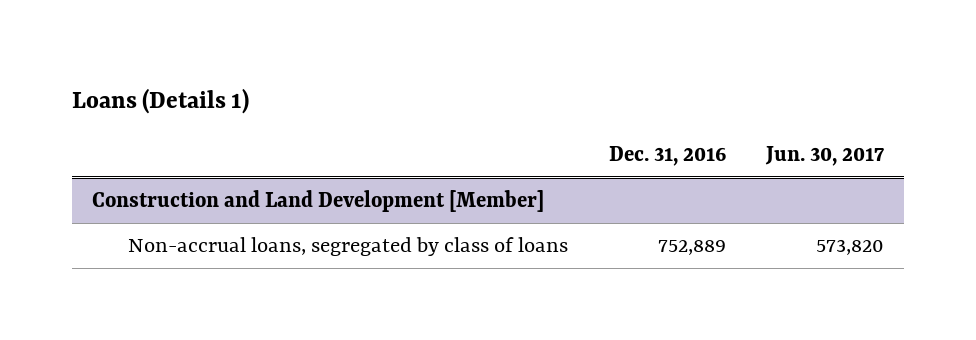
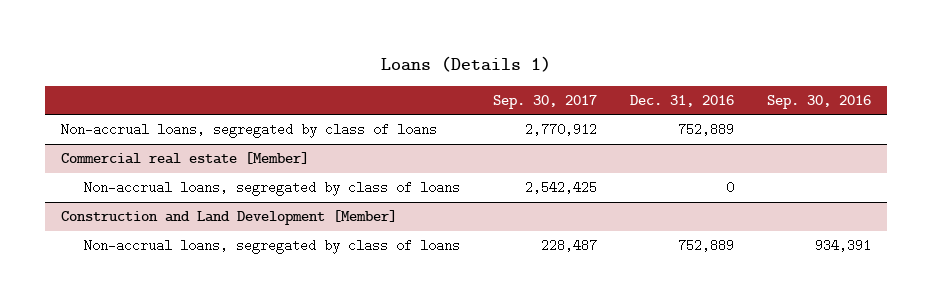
- | Dec. 31, 2016 | Jun. 30, 2017
+ | Sep. 30, 2017 | Dec. 31, 2016 | Sep. 30, 2016
+ Non-accrual loans, segregated by class of loans | 2,770,912 | 752,889 |
+ Commercial real estate [Member]
+ Non-accrual loans, segregated by class of loans | 2,542,425 | 0 |

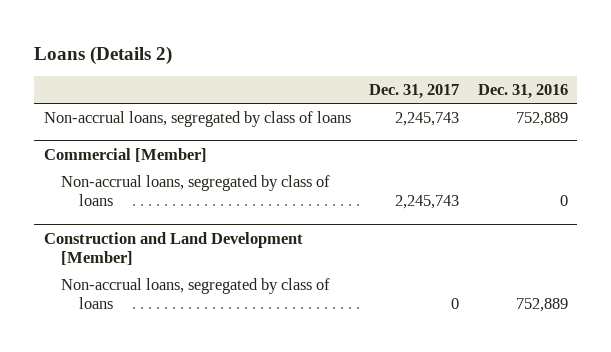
- Loans (Details 1)
+ Loans (Details 2)
- | Sep. 30, 2017 | Dec. 31, 2016 | Sep. 30, 2016
+ | Dec. 31, 2017 | Dec. 31, 2016
- Commercial real estate [Member]
+ Commercial [Member]

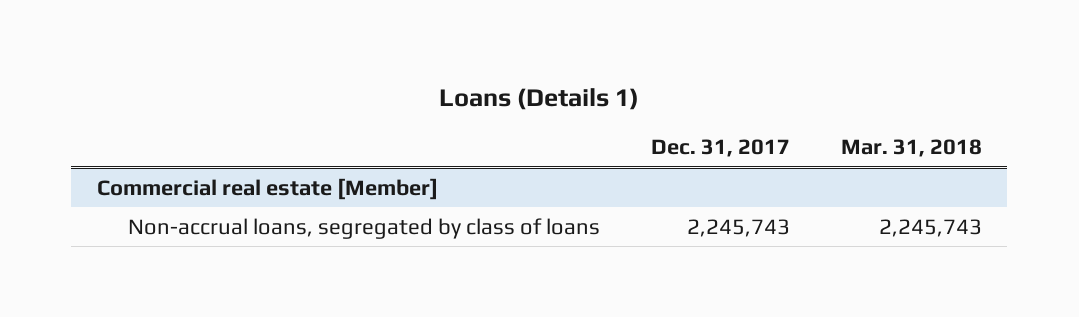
- Loans (Details 2)
+ Loans (Details 1)
- | Dec. 31, 2017 | Dec. 31, 2016
+ | Dec. 31, 2017 | Mar. 31, 2018
- Non-accrual loans, segregated by class of loans | 2,245,743 | 752,889
- Commercial [Member]
+ Commercial real estate [Member]
- Construction and Land Development [Member]
- Non-accrual loans, segregated by class of loans | 0 | 752,889

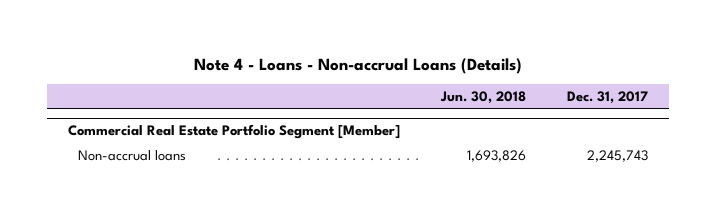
- Loans (Details 1)
+ Note 4 - Loans - Non-accrual Loans (Details)
- | Dec. 31, 2017 | Mar. 31, 2018
+ | Jun. 30, 2018 | Dec. 31, 2017
- Commercial real estate [Member]
- Non-accrual loans, segregated by class of loans | 2,245,743 | 2,245,743
+ Commercial Real Estate Portfolio Segment [Member]
+ Non-accrual loans | 1,693,826 | 2,245,743

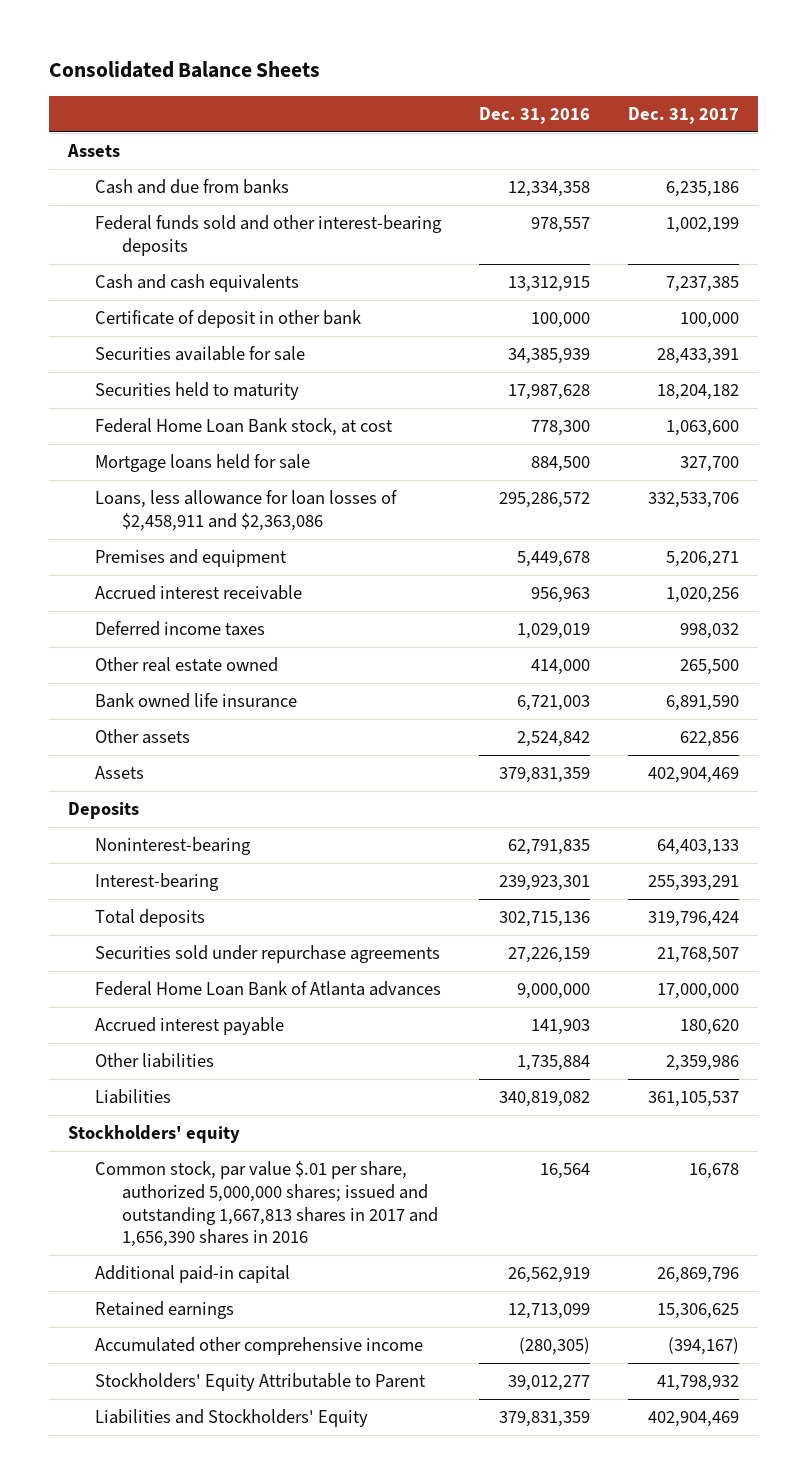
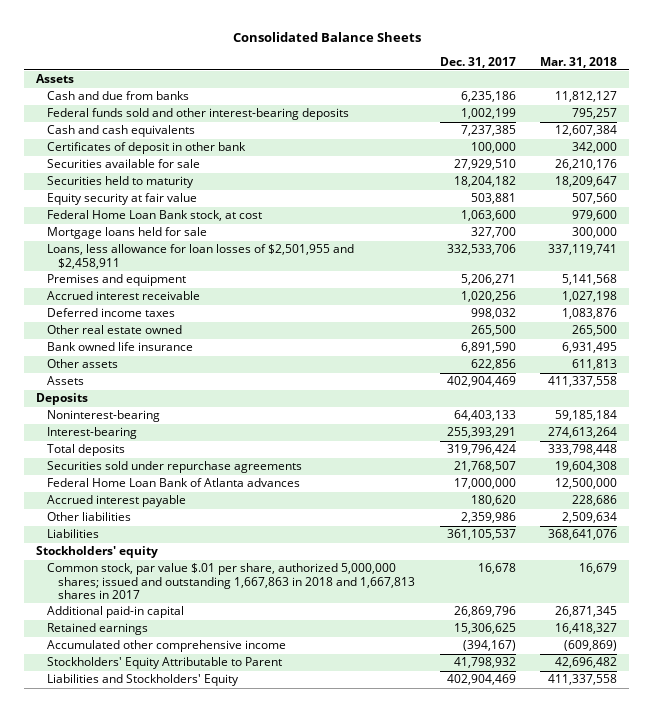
- | Dec. 31, 2016 | Dec. 31, 2017
+ | Dec. 31, 2017 | Mar. 31, 2018
- Certificate of deposit in other bank | 100,000 | 100,000
- Securities available for sale | 34,385,939 | 28,433,391
+ Certificates of deposit in other bank | 100,000 | 342,000
+ Securities available for sale | 27,929,510 | 26,210,176
+ Equity security at fair value | 503,881 | 507,560
- Loans, less allowance for loan losses of $2,458,911 and $2,363,086 | 295,286,572 | 332,533,706
+ Loans, less allowance for loan losses of $2,501,955 and $2,458,911 | 332,533,706 | 337,119,741
- Common stock, par value $.01 per share, authorized 5,000,000 shares; issued and outstanding 1,667,813 shares in 2017 and 1,656,390 shares in 2016 | 16,564 | 16,678
+ Common stock, par value $.01 per share, authorized 5,000,000 shares; issued and outstanding 1,667,863 in 2018 and 1,667,813 shares in 2017 | 16,678 | 16,679

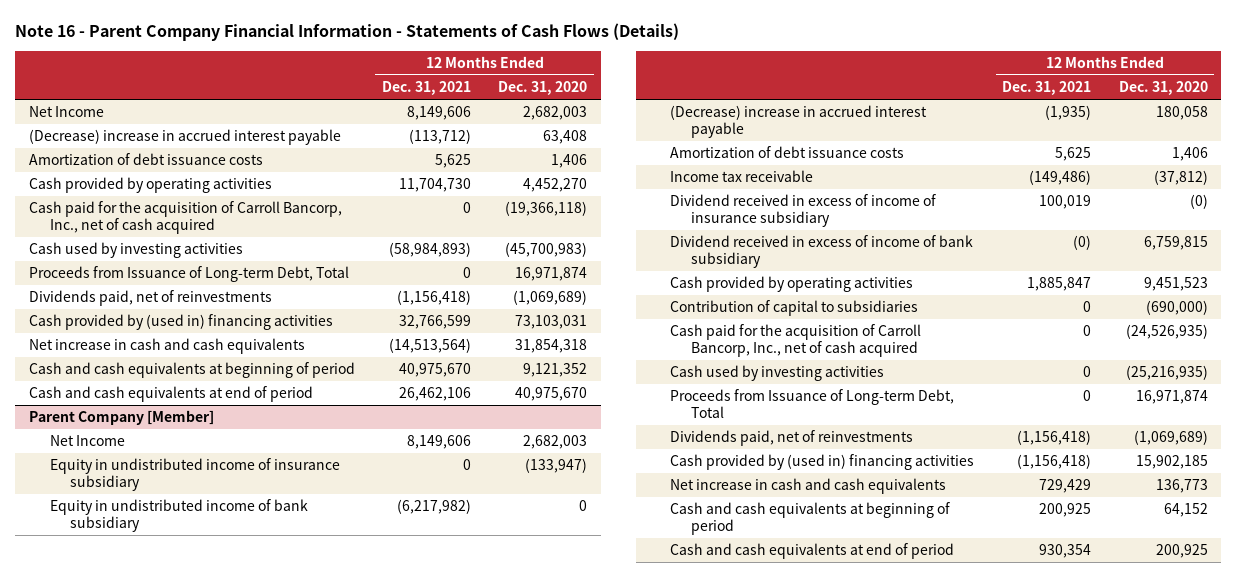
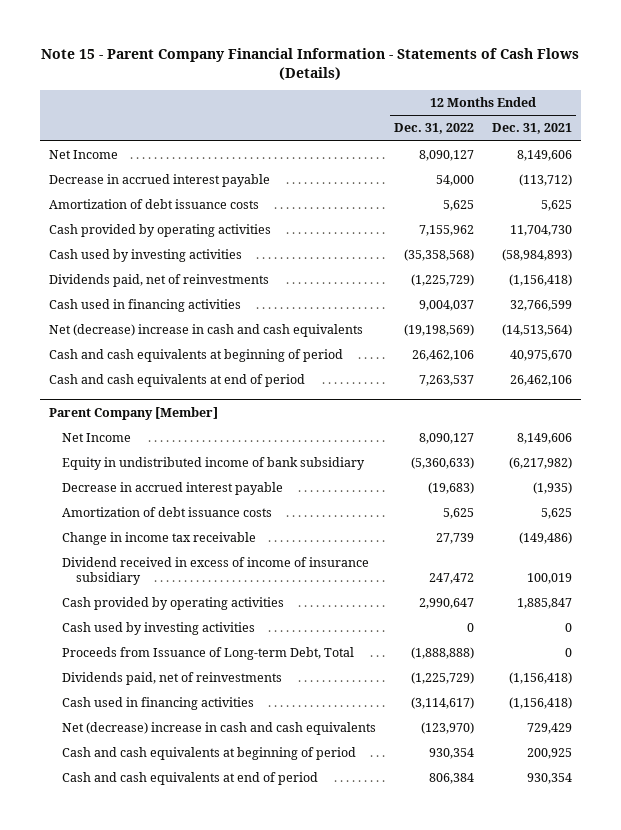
- Note 16 - Parent Company Financial Information - Statements of Cash Flows (Details)
+ Note 15 - Parent Company Financial Information - Statements of Cash Flows (Details)
- | 12 Months Ended Dec. 31, 2021 | 12 Months Ended Dec. 31, 2020
+ | 12 Months Ended Dec. 31, 2022 | 12 Months Ended Dec. 31, 2021
- (Decrease) increase in accrued interest payable | (113,712) | 63,408
+ Decrease in accrued interest payable | 54,000 | (113,712)
- Cash paid for the acquisition of Carroll Bancorp, Inc., net of cash acquired | 0 | (19,366,118)
- Proceeds from Issuance of Long-term Debt, Total | 0 | 16,971,874
- Cash provided by (used in) financing activities | 32,766,599 | 73,103,031
- Net increase in cash and cash equivalents | (14,513,564) | 31,854,318
+ Cash used in financing activities | 9,004,037 | 32,766,599
+ Net (decrease) increase in cash and cash equivalents | (19,198,569) | (14,513,564)
@ Parent Company [Member]
- Equity in undistributed income of insurance subsidiary | 0 | (133,947)
- (Decrease) increase in accrued interest payable | (1,935) | 180,058
+ Decrease in accrued interest payable | (19,683) | (1,935)
- Income tax receivable | (149,486) | (37,812)
+ Change in income tax receivable | 27,739 | (149,486)
- Dividend received in excess of income of bank subsidiary | (0) | 6,759,815
- Contribution of capital to subsidiaries | 0 | (690,000)
- Cash paid for the acquisition of Carroll Bancorp, Inc., net of cash acquired | 0 | (24,526,935)
- Cash provided by (used in) financing activities | (1,156,418) | 15,902,185
- Net increase in cash and cash equivalents | 729,429 | 136,773
+ Cash used in financing activities | (3,114,617) | (1,156,418)
+ Net (decrease) increase in cash and cash equivalents | (123,970) | 729,429

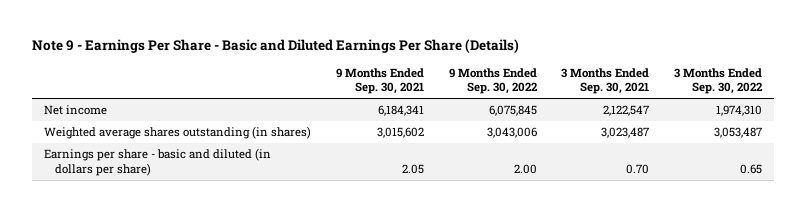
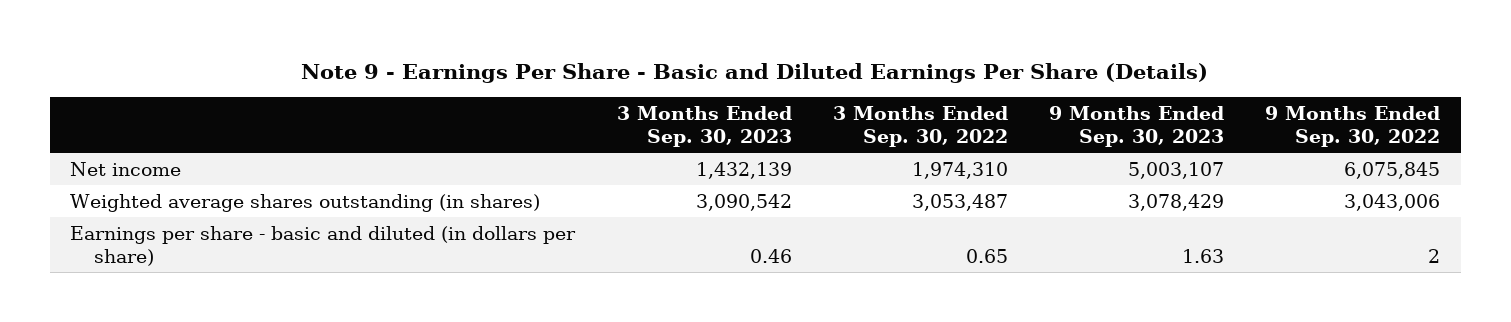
- | 9 Months Ended Sep. 30, 2021 | 9 Months Ended Sep. 30, 2022 | 3 Months Ended Sep. 30, 2021 | 3 Months Ended Sep. 30, 2022
+ | 3 Months Ended Sep. 30, 2023 | 3 Months Ended Sep. 30, 2022 | 9 Months Ended Sep. 30, 2023 | 9 Months Ended Sep. 30, 2022
- Earnings per share - basic and diluted (in dollars per share) | 2.05 | 2.00 | 0.70 | 0.65
+ Earnings per share - basic and diluted (in dollars per share) | 0.46 | 0.65 | 1.63 | 2

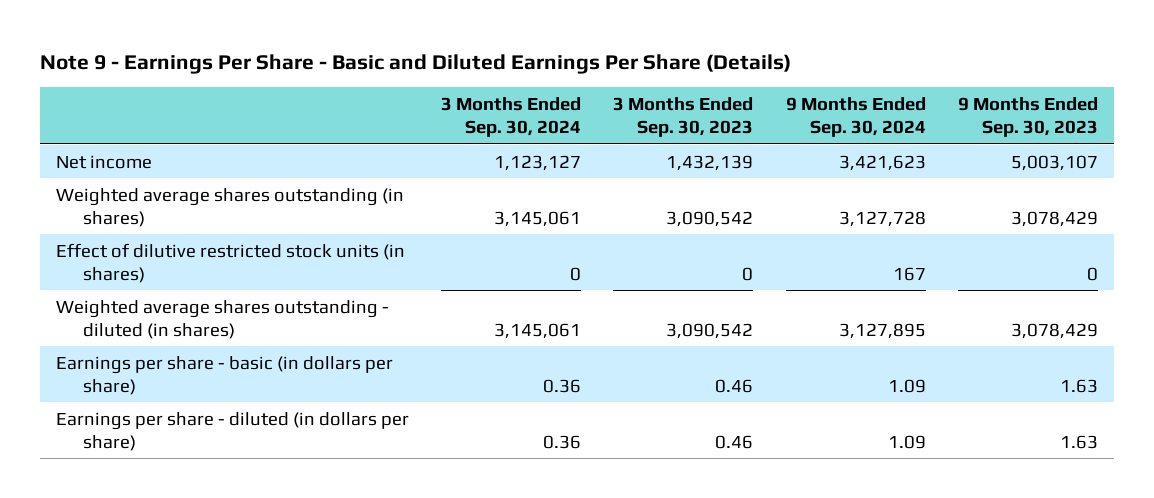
- | 3 Months Ended Sep. 30, 2023 | 3 Months Ended Sep. 30, 2022 | 9 Months Ended Sep. 30, 2023 | 9 Months Ended Sep. 30, 2022
+ | 3 Months Ended Sep. 30, 2024 | 3 Months Ended Sep. 30, 2023 | 9 Months Ended Sep. 30, 2024 | 9 Months Ended Sep. 30, 2023
- Earnings per share - basic and diluted (in dollars per share) | 0.46 | 0.65 | 1.63 | 2
+ Effect of dilutive restricted stock units (in shares) | 0 | 0 | 167 | 0
+ Weighted average shares outstanding - diluted (in shares) | 3,145,061 | 3,090,542 | 3,127,895 | 3,078,429
+ Earnings per share - basic (in dollars per share) | 0.36 | 0.46 | 1.09 | 1.63
+ Earnings per share - diluted (in dollars per share) | 0.36 | 0.46 | 1.09 | 1.63

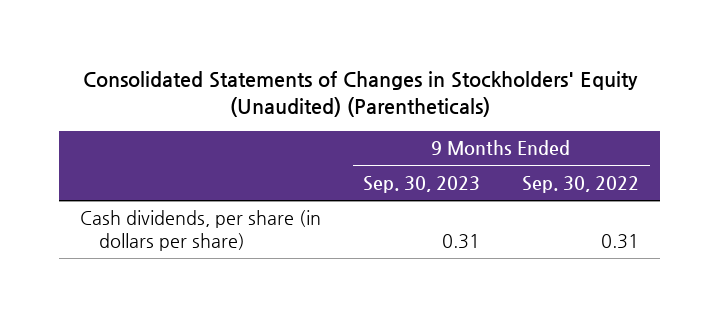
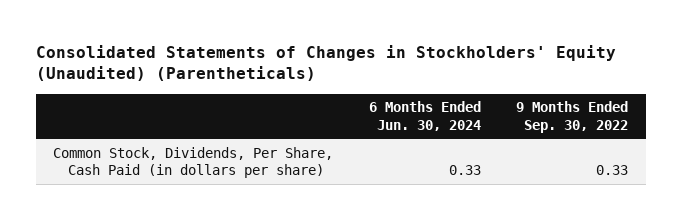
- | 9 Months Ended Sep. 30, 2023 | 9 Months Ended Sep. 30, 2022
+ | 6 Months Ended Jun. 30, 2024 | 9 Months Ended Sep. 30, 2022
- Cash dividends, per share (in dollars per share) | 0.31 | 0.31
+ Common Stock, Dividends, Per Share, Cash Paid (in dollars per share) | 0.33 | 0.33

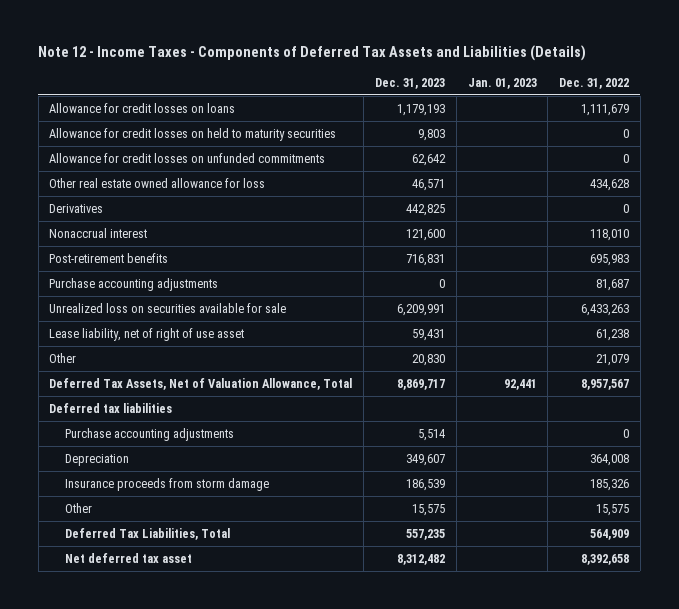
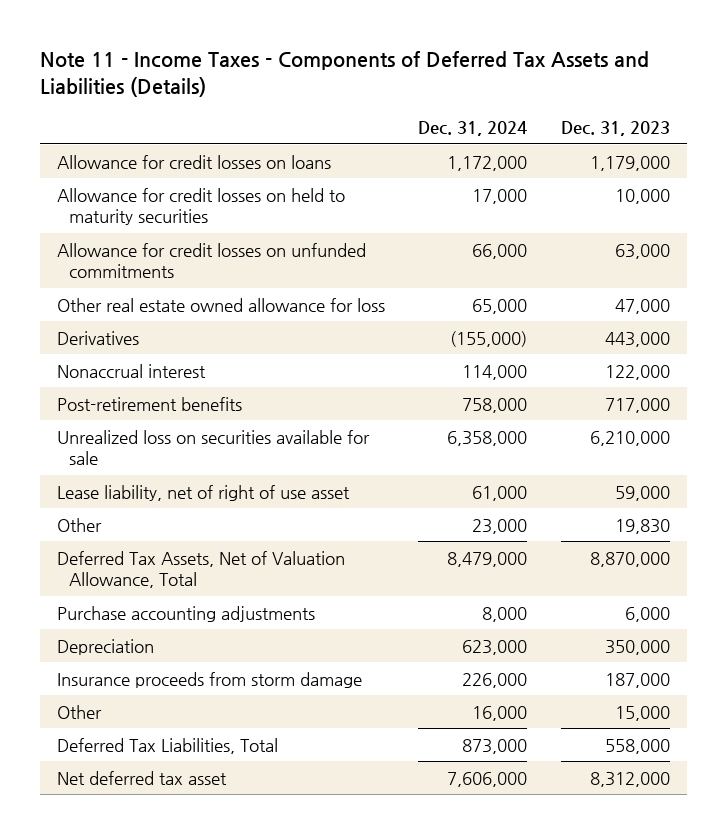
- Note 12 - Income Taxes - Components of Deferred Tax Assets and Liabilities (Details)
+ Note 11 - Income Taxes - Components of Deferred Tax Assets and Liabilities (Details)
- | Dec. 31, 2023 | Jan. 01, 2023 | Dec. 31, 2022
+ | Dec. 31, 2024 | Dec. 31, 2023
- Allowance for credit losses on loans | 1,179,193 | | 1,111,679
- Allowance for credit losses on held to maturity securities | 9,803 | | 0
- Allowance for credit losses on unfunded commitments | 62,642 | | 0
- Other real estate owned allowance for loss | 46,571 | | 434,628
- Derivatives | 442,825 | | 0
- Nonaccrual interest | 121,600 | | 118,010
- Post-retirement benefits | 716,831 | | 695,983
- Purchase accounting adjustments | 0 | | 81,687
- Unrealized loss on securities available for sale | 6,209,991 | | 6,433,263
- Lease liability, net of right of use asset | 59,431 | | 61,238
- Other | 20,830 | | 21,079
- Deferred Tax Assets, Net of Valuation Allowance, Total | 8,869,717 | 92,441 | 8,957,567
- Deferred tax liabilities
- Purchase accounting adjustments | 5,514 | | 0
- Depreciation | 349,607 | | 364,008
- Insurance proceeds from storm damage | 186,539 | | 185,326
- Other | 15,575 | | 15,575
- Deferred Tax Liabilities, Total | 557,235 | | 564,909
- Net deferred tax asset | 8,312,482 | | 8,392,658
+ Allowance for credit losses on loans | 1,172,000 | 1,179,000
+ Allowance for credit losses on held to maturity securities | 17,000 | 10,000
+ Allowance for credit losses on unfunded commitments | 66,000 | 63,000
+ Other real estate owned allowance for loss | 65,000 | 47,000
+ Derivatives | (155,000) | 443,000
+ Nonaccrual interest | 114,000 | 122,000
+ Post-retirement benefits | 758,000 | 717,000
+ Unrealized loss on securities available for sale | 6,358,000 | 6,210,000
+ Lease liability, net of right of use asset | 61,000 | 59,000
+ Other | 23,000 | 19,830
+ Deferred Tax Assets, Net of Valuation Allowance, Total | 8,479,000 | 8,870,000
+ Purchase accounting adjustments | 8,000 | 6,000
+ Depreciation | 623,000 | 350,000
+ Insurance proceeds from storm damage | 226,000 | 187,000
+ Other | 16,000 | 15,000
+ Deferred Tax Liabilities, Total | 873,000 | 558,000
+ Net deferred tax asset | 7,606,000 | 8,312,000

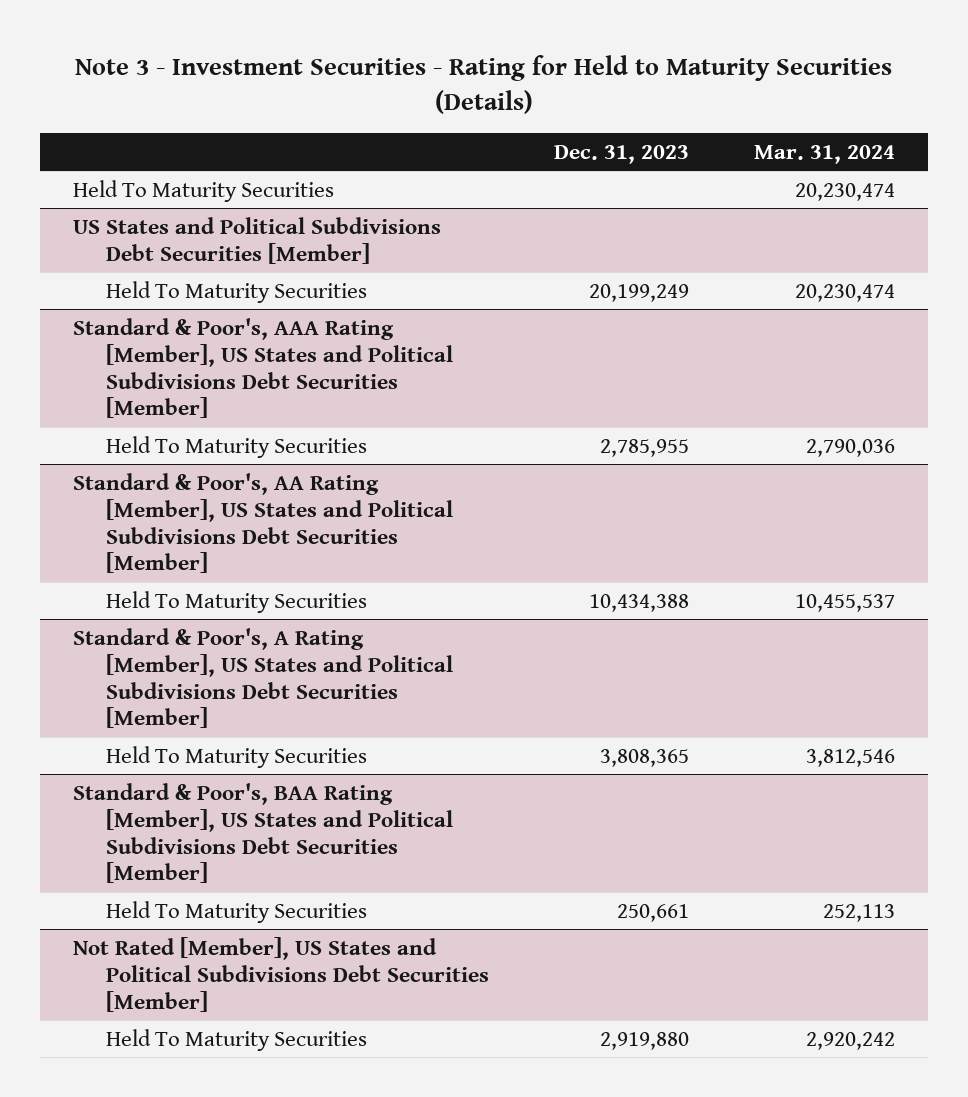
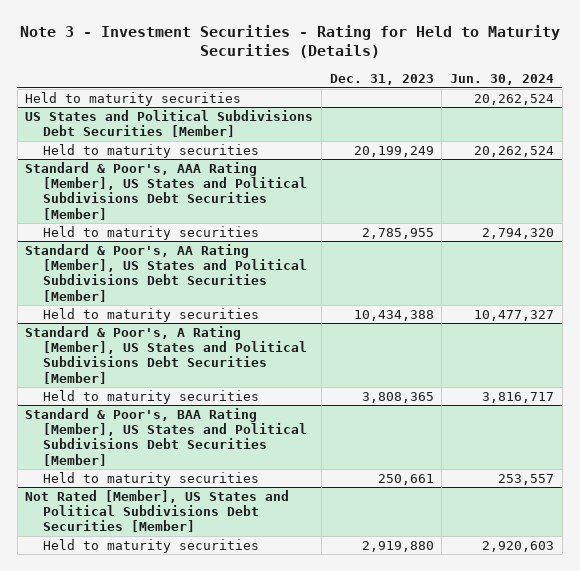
- | Dec. 31, 2023 | Mar. 31, 2024
+ | Dec. 31, 2023 | Jun. 30, 2024
- Held To Maturity Securities | | 20,230,474
+ Held to maturity securities | | 20,262,524
@ US States and Political Subdivisions Debt Securities [Member]
- Held To Maturity Securities | 20,199,249 | 20,230,474
+ Held to maturity securities | 20,199,249 | 20,262,524
@ Standard & Poor's, AAA Rating [Member], US States and Political Subdivisions Debt Securities [Member]
- Held To Maturity Securities | 2,785,955 | 2,790,036
+ Held to maturity securities | 2,785,955 | 2,794,320
@ Standard & Poor's, AA Rating [Member], US States and Political Subdivisions Debt Securities [Member]
- Held To Maturity Securities | 10,434,388 | 10,455,537
+ Held to maturity securities | 10,434,388 | 10,477,327
@ Standard & Poor's, A Rating [Member], US States and Political Subdivisions Debt Securities [Member]
- Held To Maturity Securities | 3,808,365 | 3,812,546
+ Held to maturity securities | 3,808,365 | 3,816,717
@ Standard & Poor's, BAA Rating [Member], US States and Political Subdivisions Debt Securities [Member]
- Held To Maturity Securities | 250,661 | 252,113
+ Held to maturity securities | 250,661 | 253,557
@ Not Rated [Member], US States and Political Subdivisions Debt Securities [Member]
- Held To Maturity Securities | 2,919,880 | 2,920,242
+ Held to maturity securities | 2,919,880 | 2,920,603

